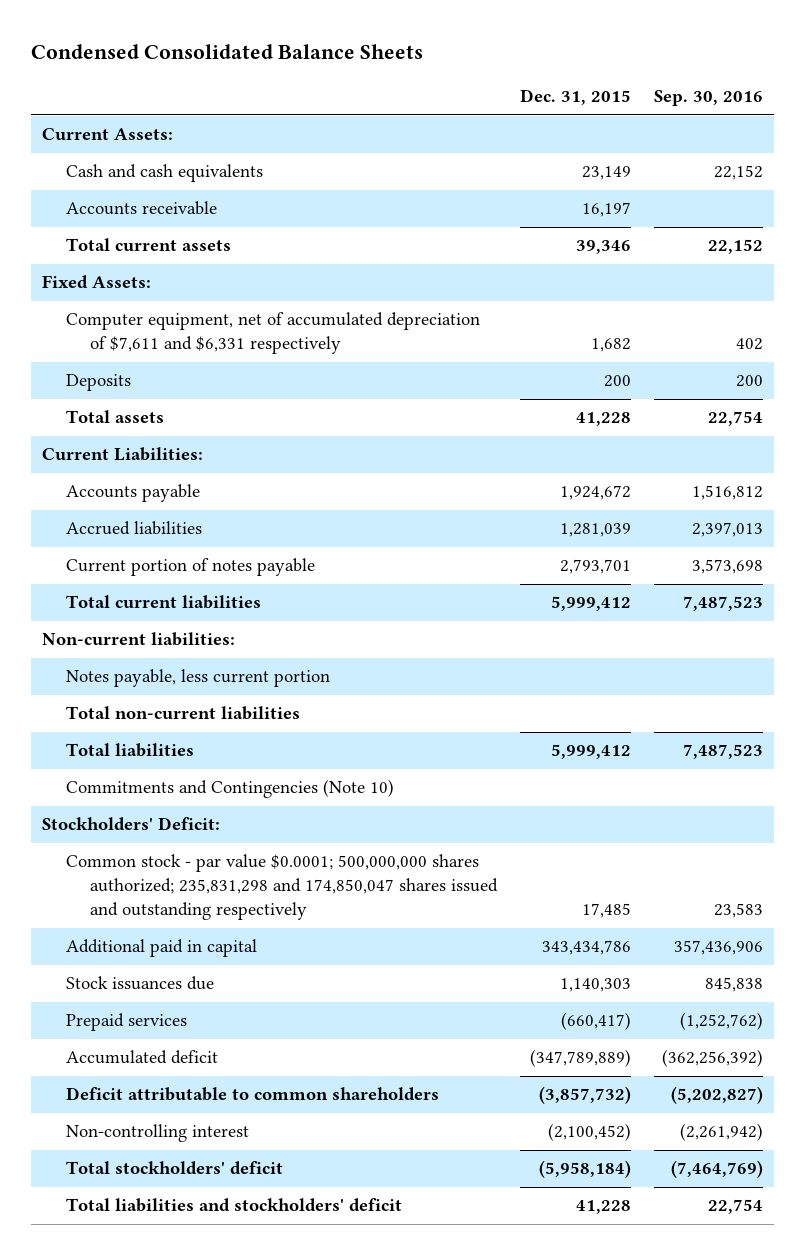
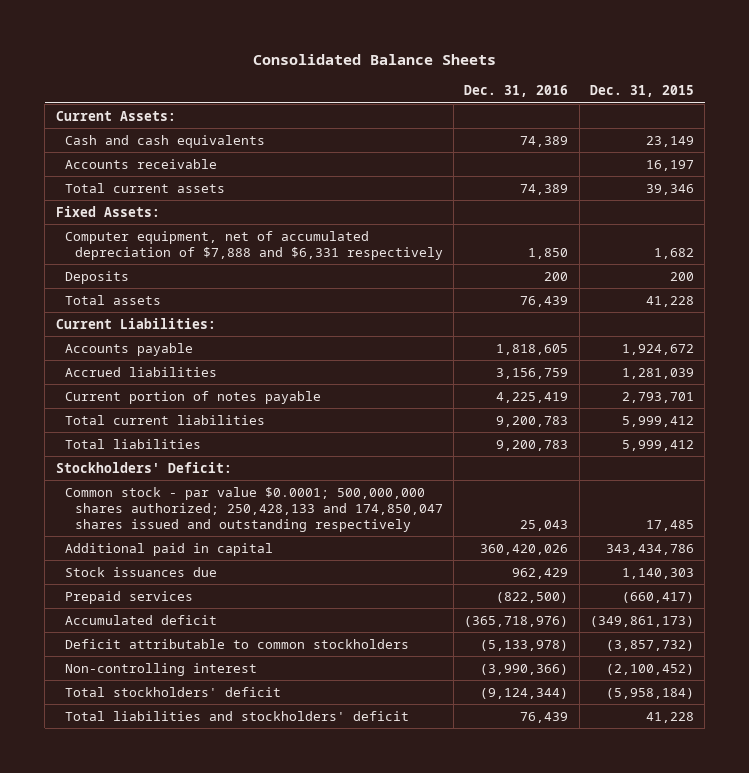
- Condensed Consolidated Balance Sheets
+ Consolidated Balance Sheets
- | Dec. 31, 2015 | Sep. 30, 2016
+ | Dec. 31, 2016 | Dec. 31, 2015
- Computer equipment, net of accumulated depreciation of $7,611 and $6,331 respectively | 1,682 | 402
+ Computer equipment, net of accumulated depreciation of $7,888 and $6,331 respectively | 1,850 | 1,682
- Non-current liabilities:
- Notes payable, less current portion
- Total non-current liabilities
- Commitments and Contingencies (Note 10)
- Common stock - par value $0.0001; 500,000,000 shares authorized; 235,831,298 and 174,850,047 shares issued and outstanding respectively | 17,485 | 23,583
+ Common stock - par value $0.0001; 500,000,000 shares authorized; 250,428,133 and 174,850,047 shares issued and outstanding respectively | 25,043 | 17,485
- Accumulated deficit | (347,789,889) | (362,256,392)
- Deficit attributable to common shareholders | (3,857,732) | (5,202,827)
+ Accumulated deficit | (365,718,976) | (349,861,173)
+ Deficit attributable to common stockholders | (5,133,978) | (3,857,732)

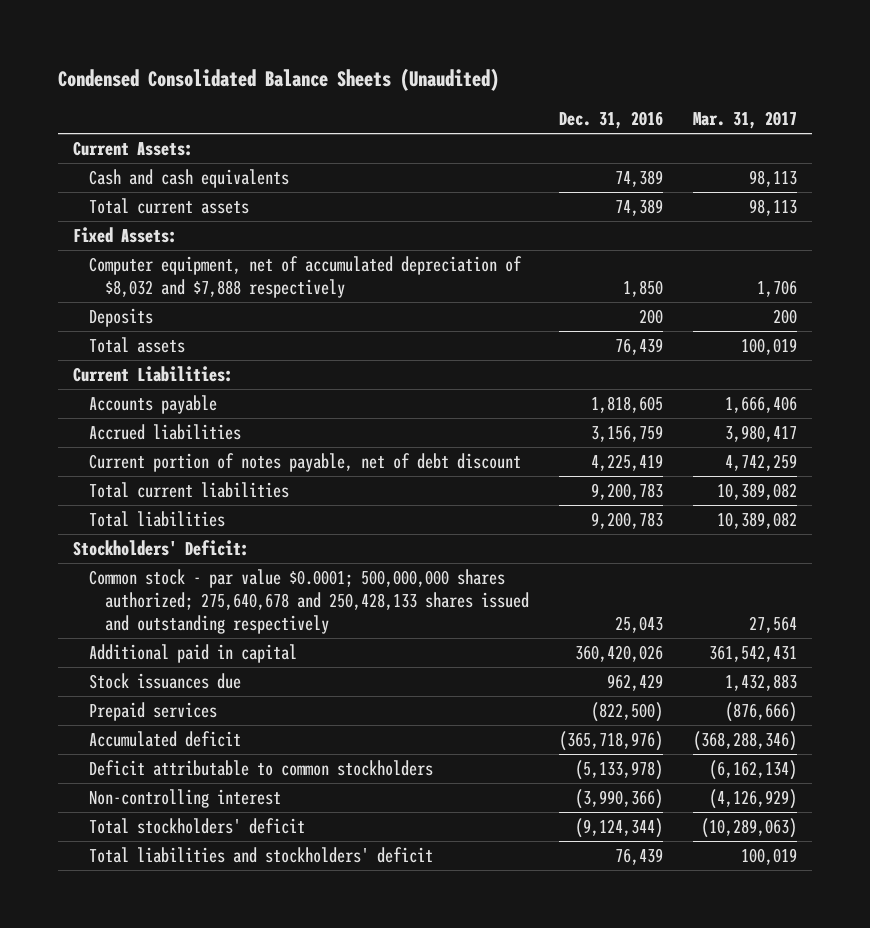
- Consolidated Balance Sheets
+ Condensed Consolidated Balance Sheets (Unaudited)
- | Dec. 31, 2016 | Dec. 31, 2015
+ | Dec. 31, 2016 | Mar. 31, 2017
- Accounts receivable | | 16,197
- Computer equipment, net of accumulated depreciation of $7,888 and $6,331 respectively | 1,850 | 1,682
+ Computer equipment, net of accumulated depreciation of $8,032 and $7,888 respectively | 1,850 | 1,706
- Current portion of notes payable | 4,225,419 | 2,793,701
+ Current portion of notes payable, net of debt discount | 4,225,419 | 4,742,259
- Common stock - par value $0.0001; 500,000,000 shares authorized; 250,428,133 and 174,850,047 shares issued and outstanding respectively | 25,043 | 17,485
+ Common stock - par value $0.0001; 500,000,000 shares authorized; 275,640,678 and 250,428,133 shares issued and outstanding respectively | 25,043 | 27,564

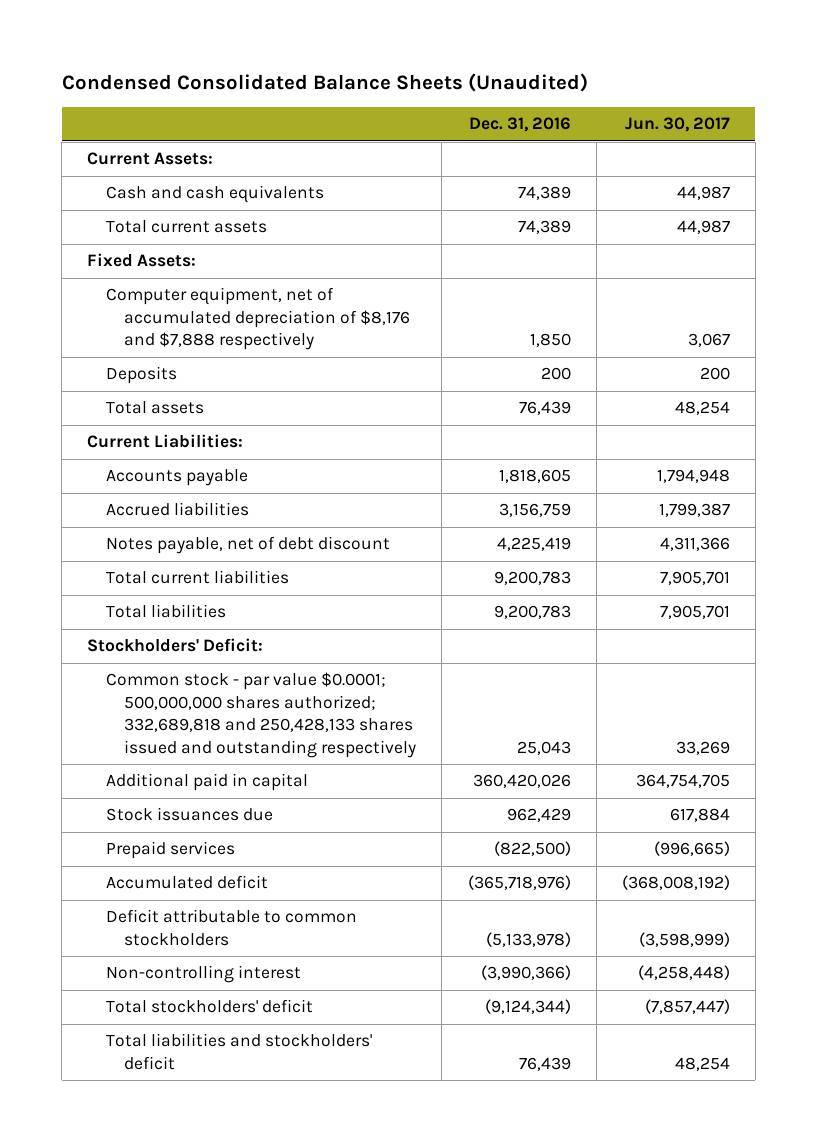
- | Dec. 31, 2016 | Mar. 31, 2017
+ | Dec. 31, 2016 | Jun. 30, 2017
- Computer equipment, net of accumulated depreciation of $8,032 and $7,888 respectively | 1,850 | 1,706
+ Computer equipment, net of accumulated depreciation of $8,176 and $7,888 respectively | 1,850 | 3,067
- Current portion of notes payable, net of debt discount | 4,225,419 | 4,742,259
+ Notes payable, net of debt discount | 4,225,419 | 4,311,366
- Common stock - par value $0.0001; 500,000,000 shares authorized; 275,640,678 and 250,428,133 shares issued and outstanding respectively | 25,043 | 27,564
+ Common stock - par value $0.0001; 500,000,000 shares authorized; 332,689,818 and 250,428,133 shares issued and outstanding respectively | 25,043 | 33,269

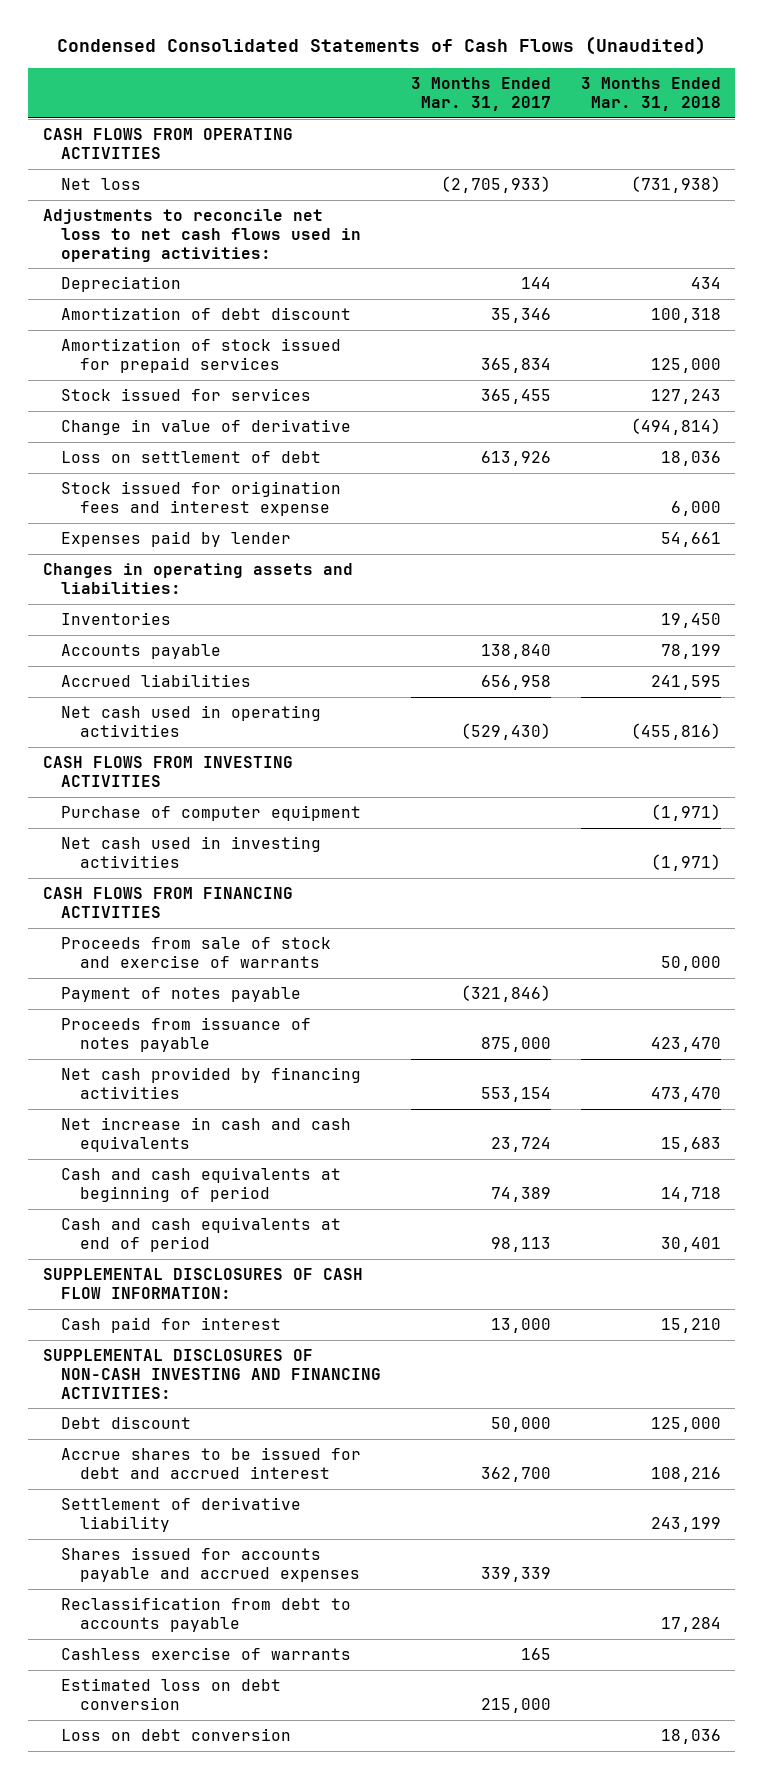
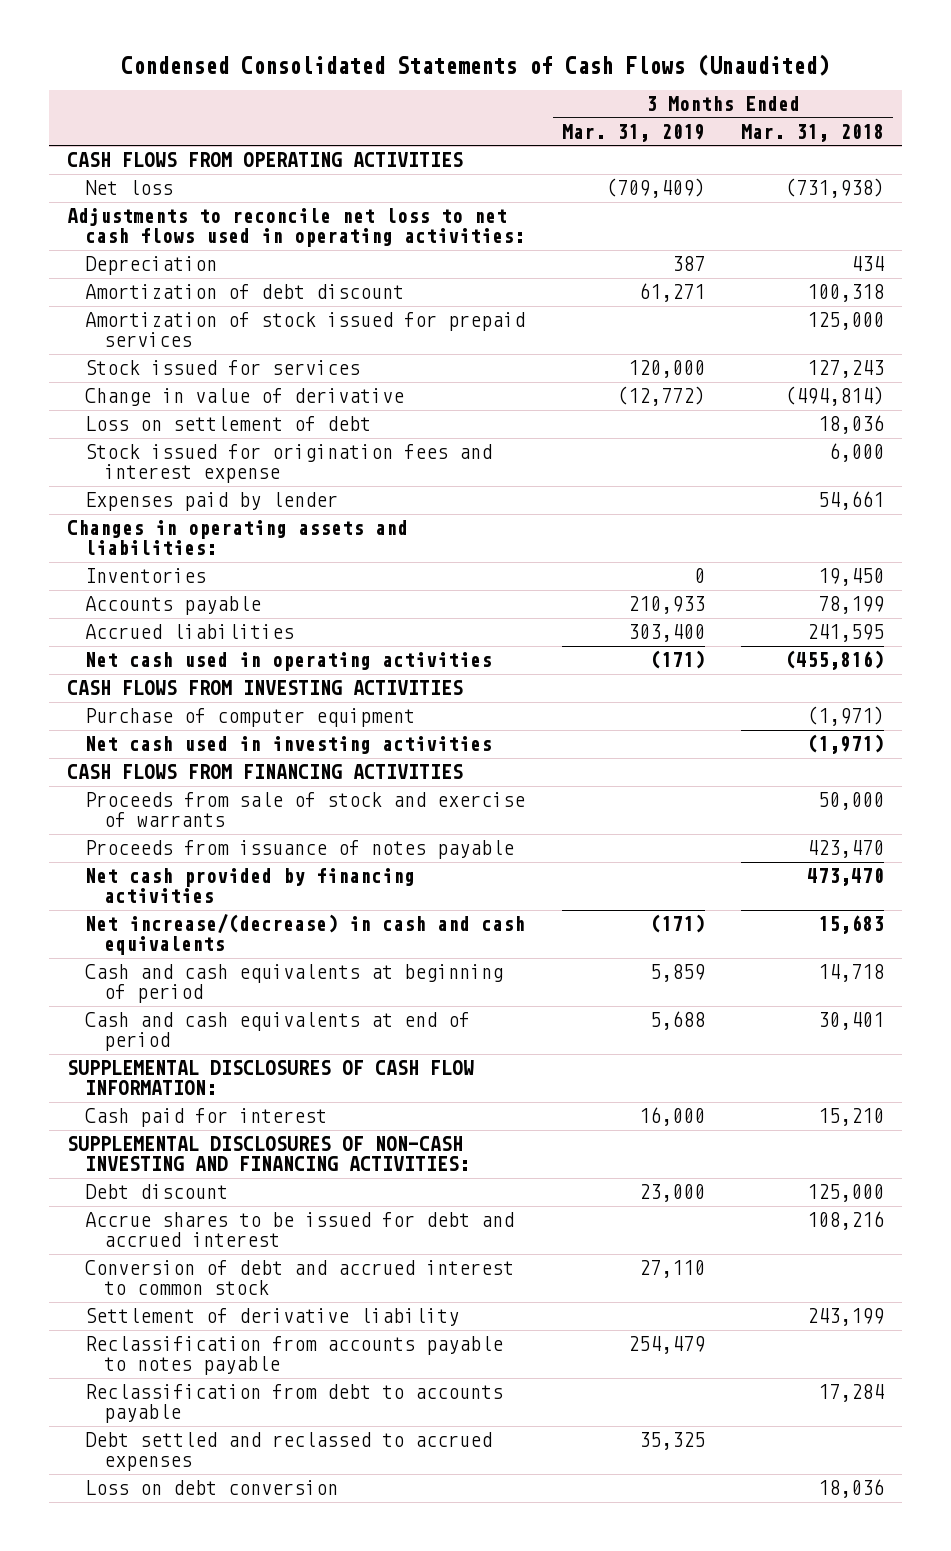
- | 3 Months Ended Mar. 31, 2017 | 3 Months Ended Mar. 31, 2018
+ | 3 Months Ended Mar. 31, 2019 | 3 Months Ended Mar. 31, 2018
- Payment of notes payable | (321,846) |
- Net increase in cash and cash equivalents | 23,724 | 15,683
+ Net increase/(decrease) in cash and cash equivalents | (171) | 15,683
+ Conversion of debt and accrued interest to common stock | 27,110 |
- Shares issued for accounts payable and accrued expenses | 339,339 |
+ Reclassification from accounts payable to notes payable | 254,479 |
- Cashless exercise of warrants | 165 |
- Estimated loss on debt conversion | 215,000 |
+ Debt settled and reclassed to accrued expenses | 35,325 |

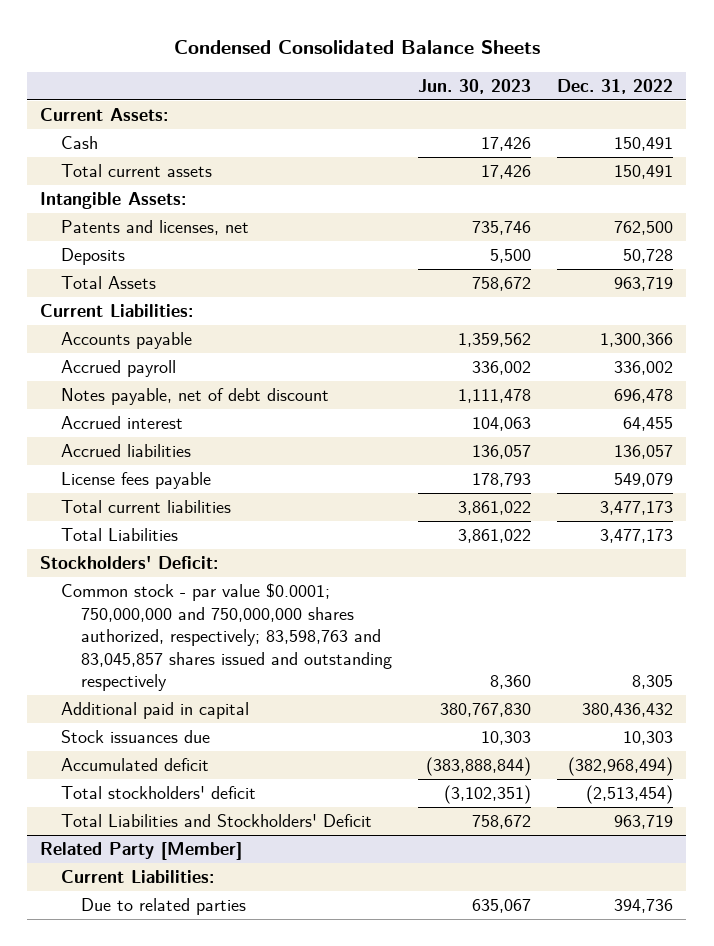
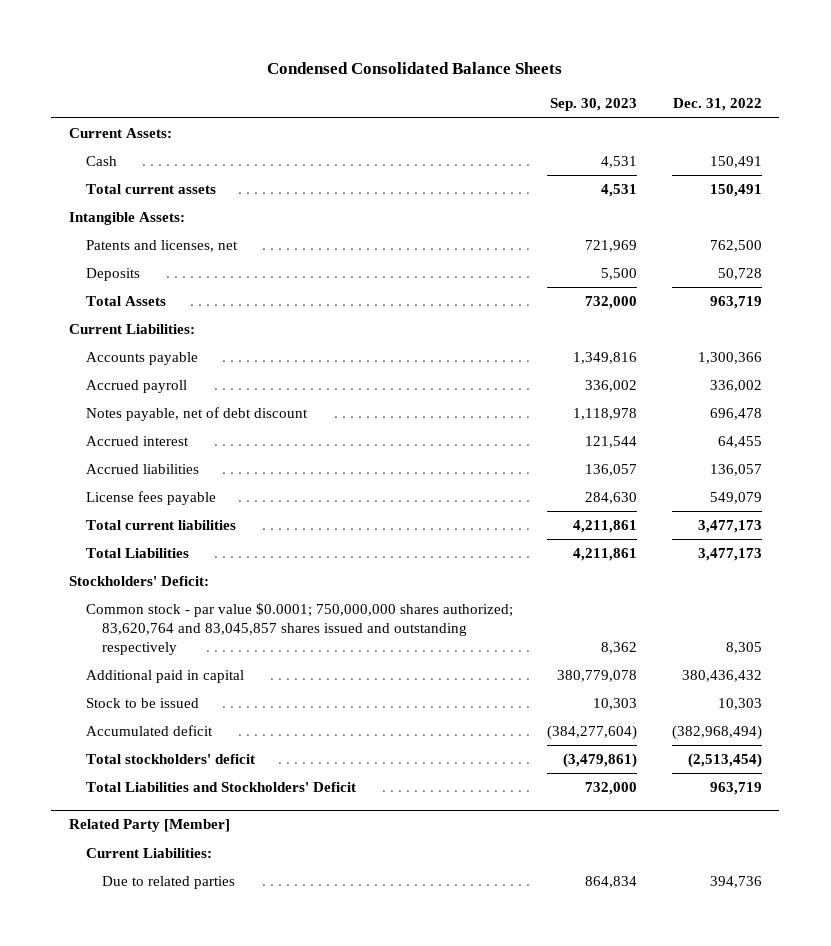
- | Jun. 30, 2023 | Dec. 31, 2022
+ | Sep. 30, 2023 | Dec. 31, 2022
- Common stock - par value $0.0001; 750,000,000 and 750,000,000 shares authorized, respectively; 83,598,763 and 83,045,857 shares issued and outstanding respectively | 8,360 | 8,305
+ Common stock - par value $0.0001; 750,000,000 shares authorized; 83,620,764 and 83,045,857 shares issued and outstanding respectively | 8,362 | 8,305
- Stock issuances due | 10,303 | 10,303
+ Stock to be issued | 10,303 | 10,303

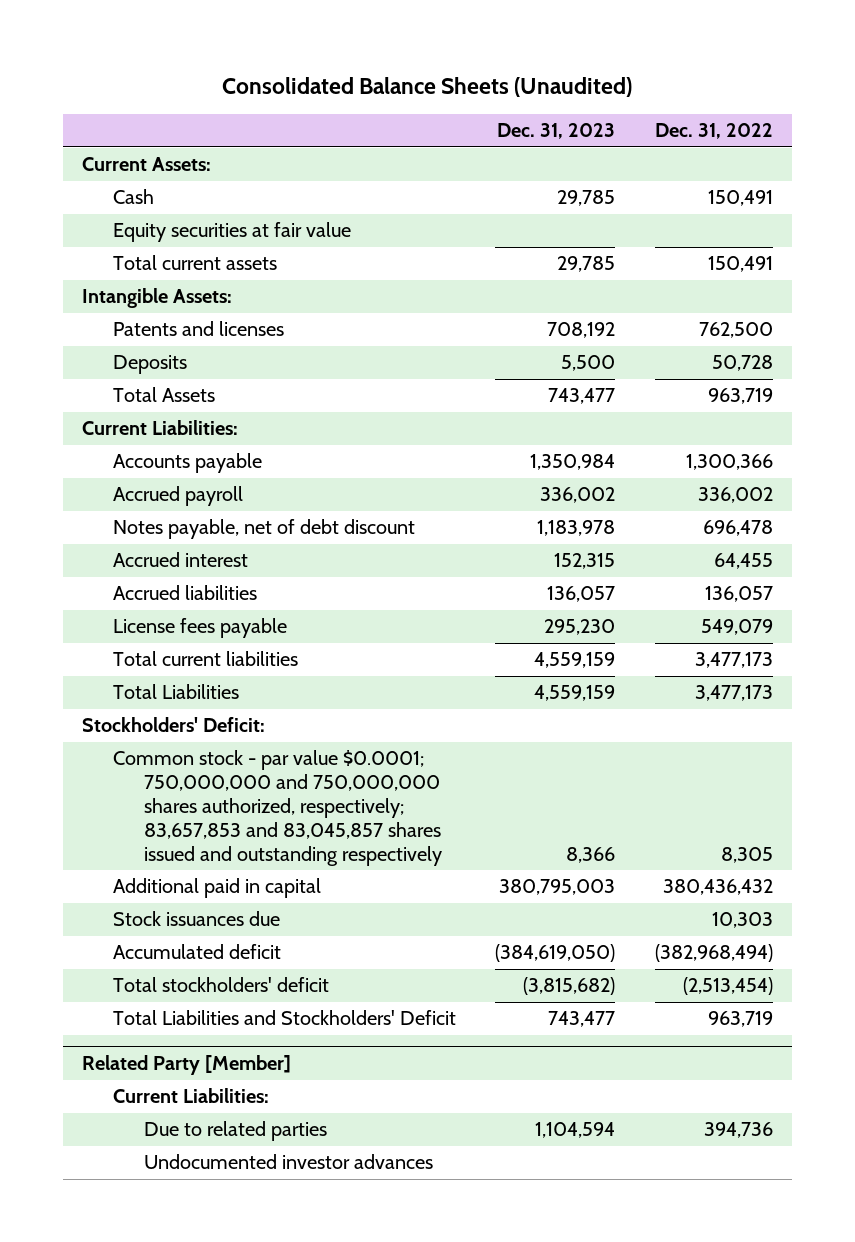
- Condensed Consolidated Balance Sheets
+ Consolidated Balance Sheets (Unaudited)
- | Sep. 30, 2023 | Dec. 31, 2022
+ | Dec. 31, 2023 | Dec. 31, 2022
+ Equity securities at fair value
- Patents and licenses, net | 721,969 | 762,500
+ Patents and licenses | 708,192 | 762,500
- Common stock - par value $0.0001; 750,000,000 shares authorized; 83,620,764 and 83,045,857 shares issued and outstanding respectively | 8,362 | 8,305
+ Common stock - par value $0.0001; 750,000,000 and 750,000,000 shares authorized, respectively; 83,657,853 and 83,045,857 shares issued and outstanding respectively | 8,366 | 8,305
- Stock to be issued | 10,303 | 10,303
+ Stock issuances due | | 10,303
@ Related Party [Member]
+ Undocumented investor advances

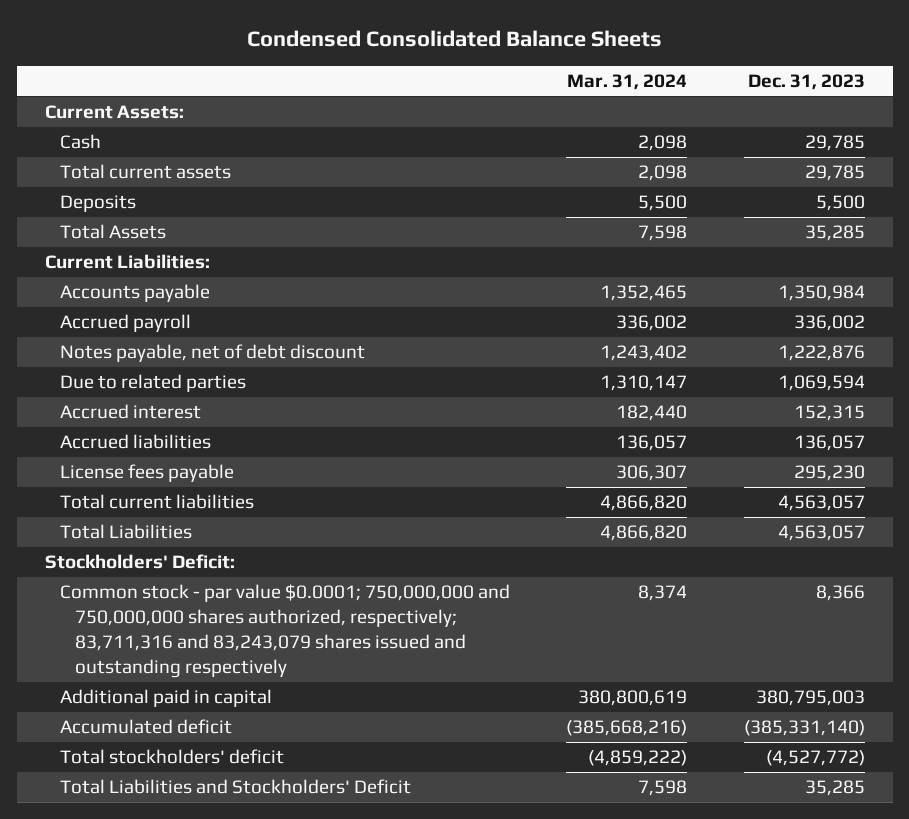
- Consolidated Balance Sheets (Unaudited)
+ Condensed Consolidated Balance Sheets
- | Dec. 31, 2023 | Dec. 31, 2022
+ | Mar. 31, 2024 | Dec. 31, 2023
- Equity securities at fair value
- Intangible Assets:
- Patents and licenses | 708,192 | 762,500
- Total Assets | 743,477 | 963,719
+ Total Assets | 7,598 | 35,285
- Notes payable, net of debt discount | 1,183,978 | 696,478
+ Notes payable, net of debt discount | 1,243,402 | 1,222,876
+ Due to related parties | 1,310,147 | 1,069,594
- Total current liabilities | 4,559,159 | 3,477,173
- Total Liabilities | 4,559,159 | 3,477,173
+ Total current liabilities | 4,866,820 | 4,563,057
+ Total Liabilities | 4,866,820 | 4,563,057
- Common stock - par value $0.0001; 750,000,000 and 750,000,000 shares authorized, respectively; 83,657,853 and 83,045,857 shares issued and outstanding respectively | 8,366 | 8,305
+ Common stock - par value $0.0001; 750,000,000 and 750,000,000 shares authorized, respectively; 83,711,316 and 83,243,079 shares issued and outstanding respectively | 8,374 | 8,366
- Stock issuances due | | 10,303
- Accumulated deficit | (384,619,050) | (382,968,494)
- Total stockholders' deficit | (3,815,682) | (2,513,454)
- Total Liabilities and Stockholders' Deficit | 743,477 | 963,719
- Related Party [Member]
- Current Liabilities:
- Due to related parties | 1,104,594 | 394,736
- Undocumented investor advances
+ Accumulated deficit | (385,668,216) | (385,331,140)
+ Total stockholders' deficit | (4,859,222) | (4,527,772)
+ Total Liabilities and Stockholders' Deficit | 7,598 | 35,285

